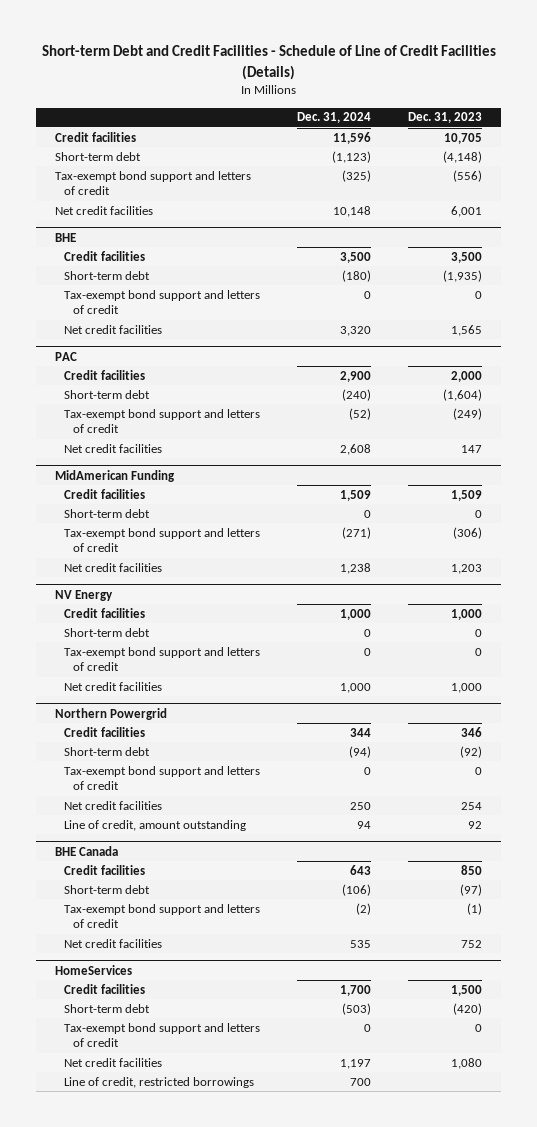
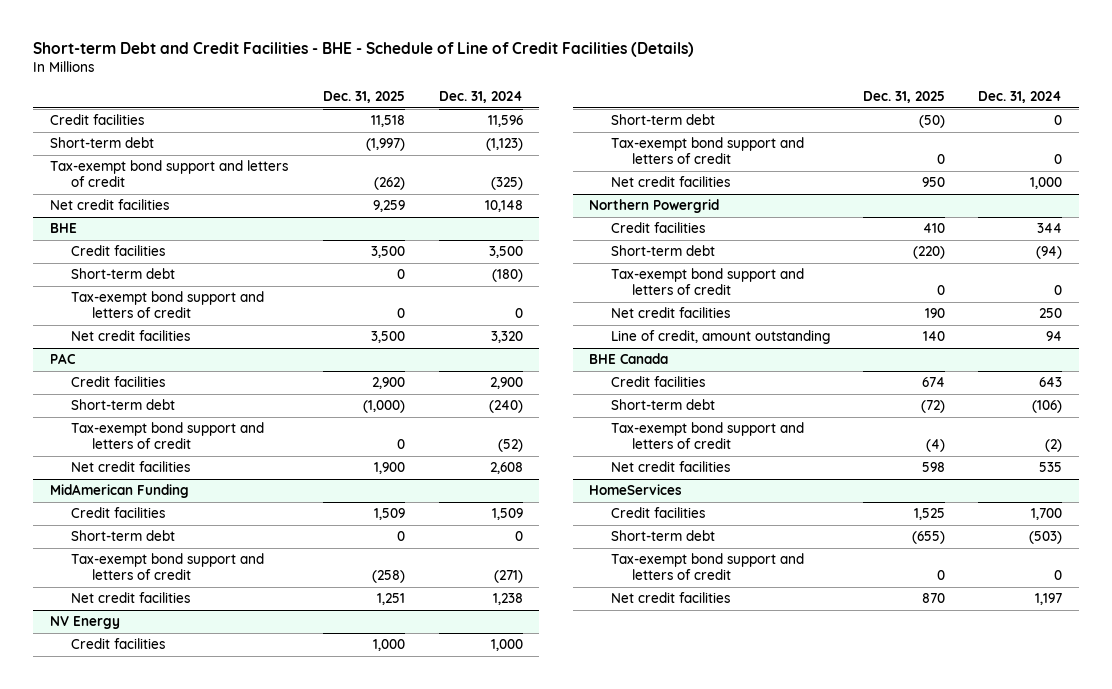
- Short-term Debt and Credit Facilities - Schedule of Line of Credit Facilities (Details)
+ Short-term Debt and Credit Facilities - BHE - Schedule of Line of Credit Facilities (Details)
- | Dec. 31, 2024 | Dec. 31, 2023
+ | Dec. 31, 2025 | Dec. 31, 2024
@ HomeServices
- Line of credit, restricted borrowings | 700 |

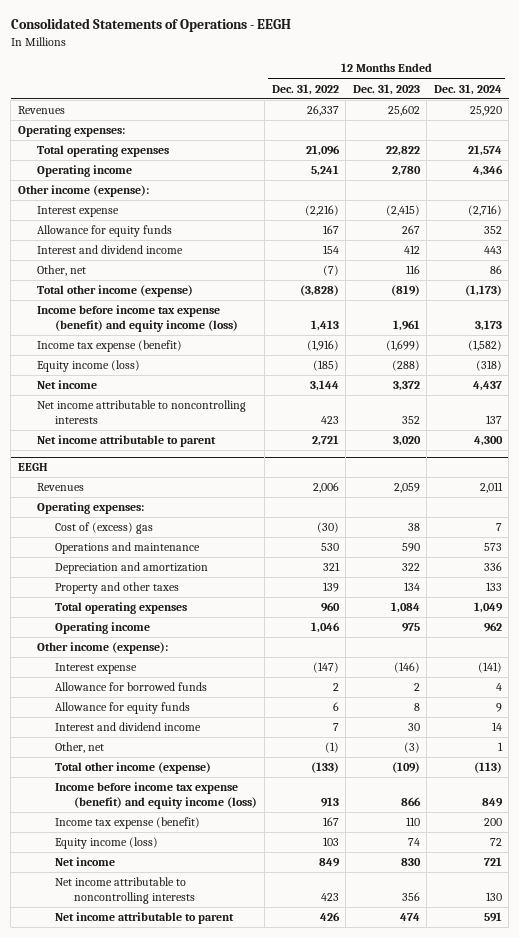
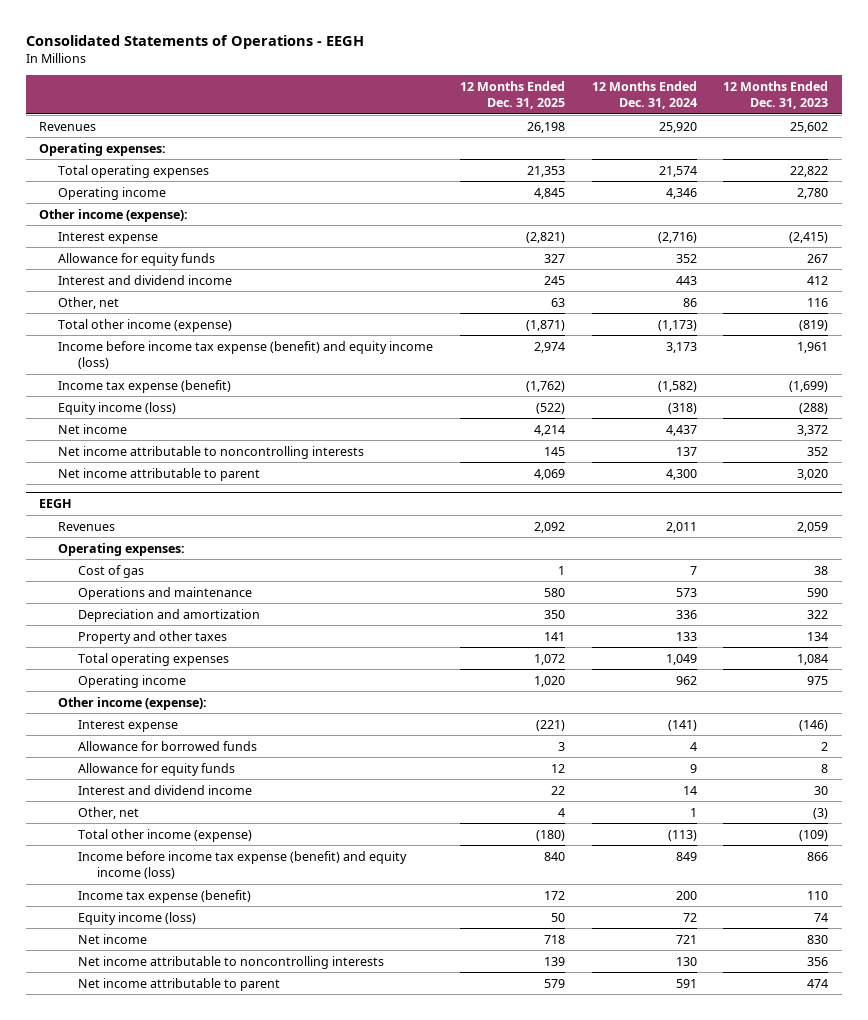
- | 12 Months Ended Dec. 31, 2022 | 12 Months Ended Dec. 31, 2023 | 12 Months Ended Dec. 31, 2024
+ | 12 Months Ended Dec. 31, 2025 | 12 Months Ended Dec. 31, 2024 | 12 Months Ended Dec. 31, 2023
@ EEGH
- Cost of (excess) gas | (30) | 38 | 7
+ Cost of gas | 1 | 7 | 38

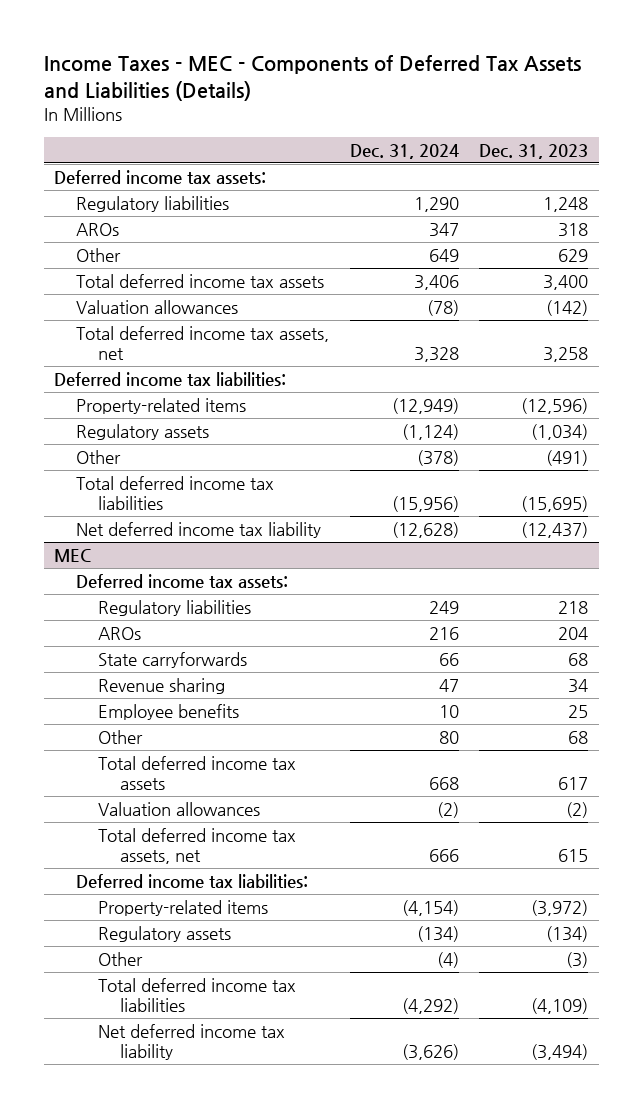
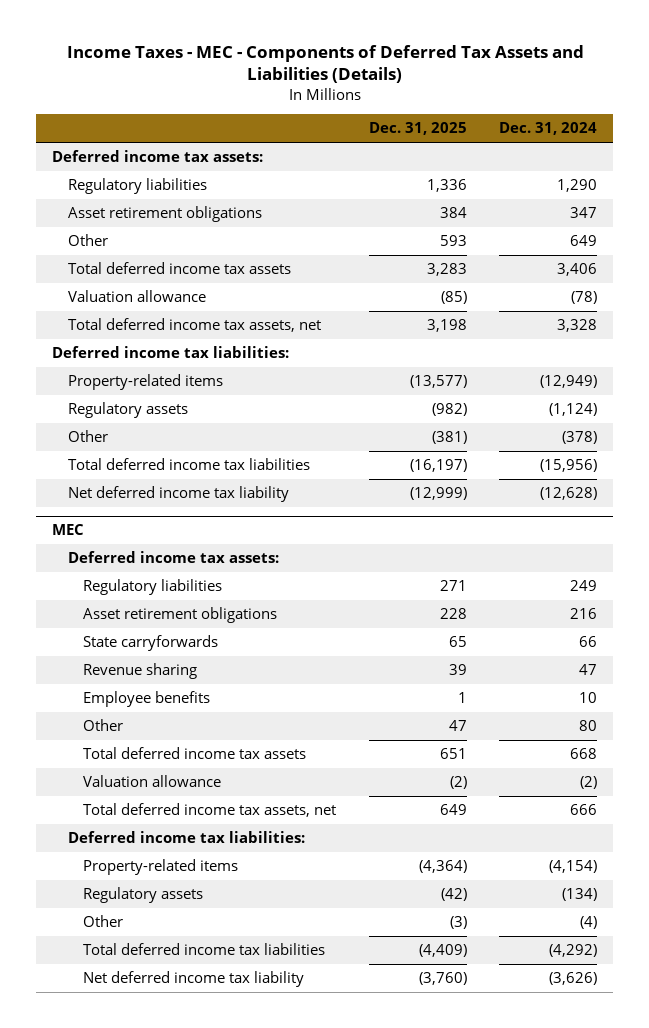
- | Dec. 31, 2024 | Dec. 31, 2023
+ | Dec. 31, 2025 | Dec. 31, 2024
- AROs | 347 | 318
+ Asset retirement obligations | 384 | 347
- Valuation allowances | (78) | (142)
+ Valuation allowance | (85) | (78)
@ MEC
- AROs | 216 | 204
+ Asset retirement obligations | 228 | 216
- Valuation allowances | (2) | (2)
+ Valuation allowance | (2) | (2)

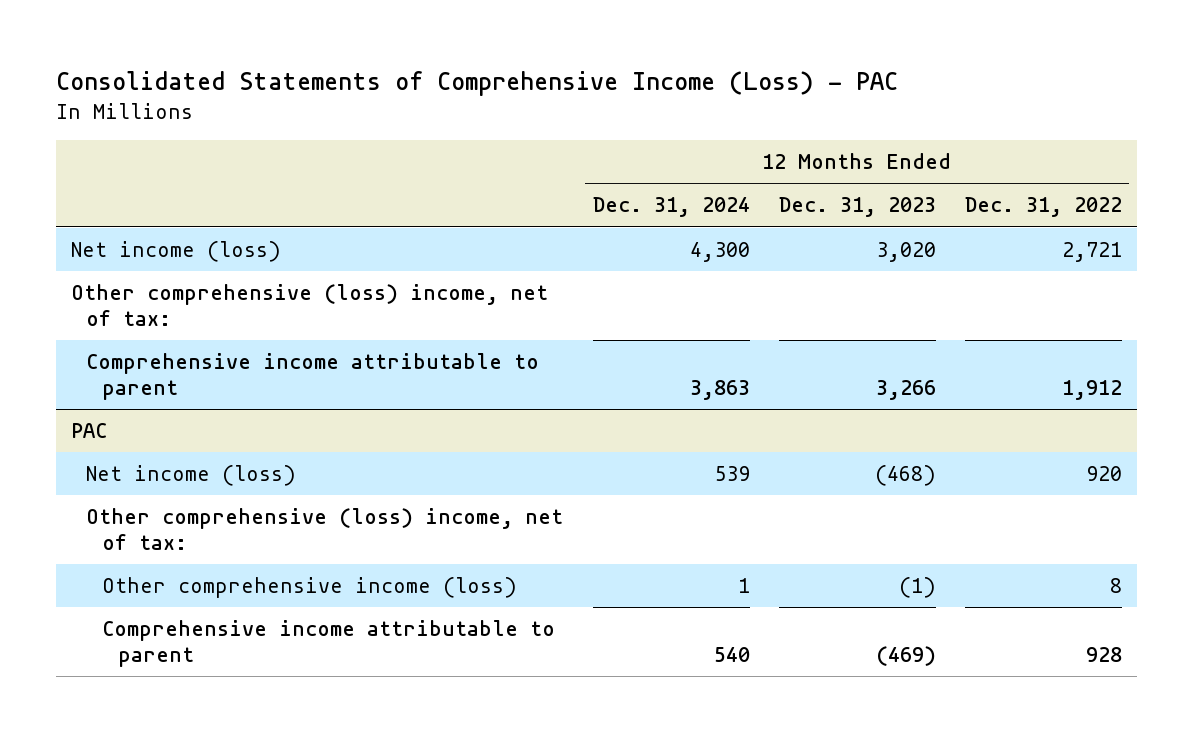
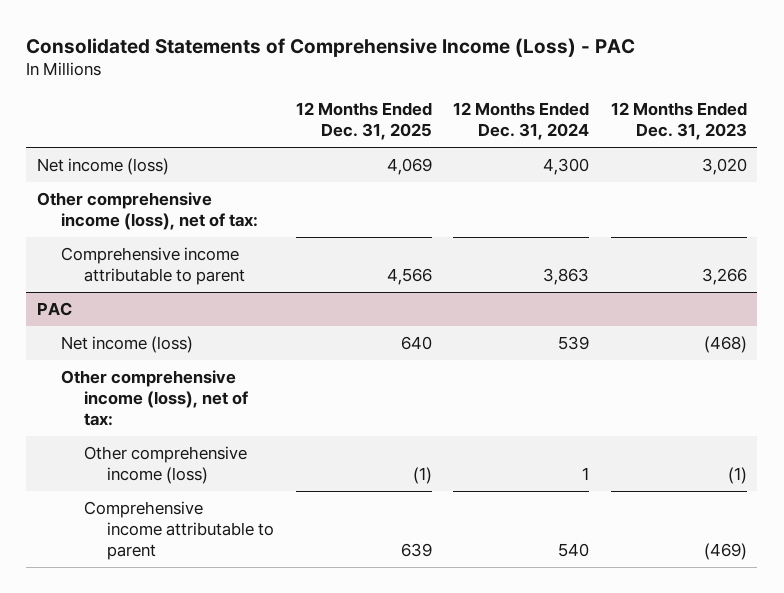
- | 12 Months Ended Dec. 31, 2024 | 12 Months Ended Dec. 31, 2023 | 12 Months Ended Dec. 31, 2022
+ | 12 Months Ended Dec. 31, 2025 | 12 Months Ended Dec. 31, 2024 | 12 Months Ended Dec. 31, 2023
- Other comprehensive (loss) income, net of tax:
+ Other comprehensive income (loss), net of tax:
@ PAC
- Other comprehensive (loss) income, net of tax:
+ Other comprehensive income (loss), net of tax:

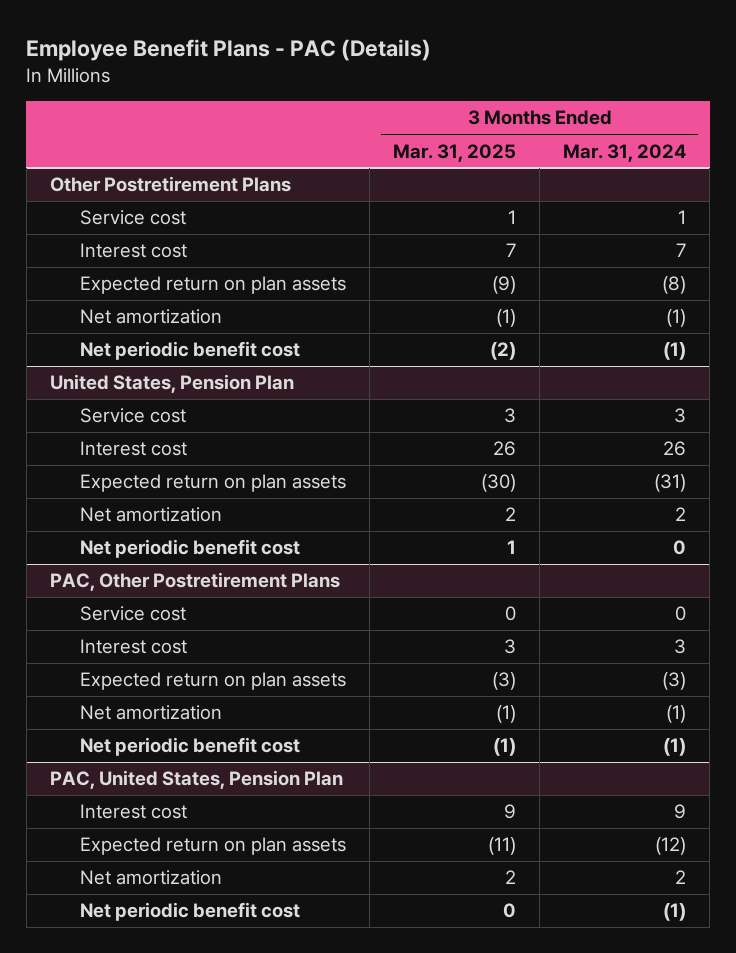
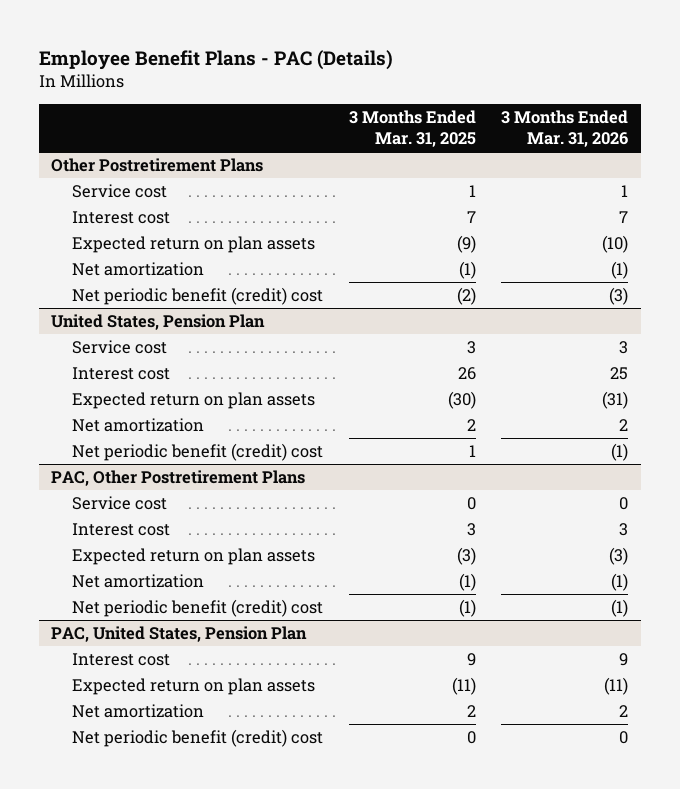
- | 3 Months Ended Mar. 31, 2025 | 3 Months Ended Mar. 31, 2024
+ | 3 Months Ended Mar. 31, 2025 | 3 Months Ended Mar. 31, 2026
@ Other Postretirement Plans
- Net periodic benefit cost | (2) | (1)
+ Net periodic benefit (credit) cost | (2) | (3)
@ United States, Pension Plan
- Net periodic benefit cost | 1 | 0
+ Net periodic benefit (credit) cost | 1 | (1)
@ PAC, Other Postretirement Plans
- Net periodic benefit cost | (1) | (1)
+ Net periodic benefit (credit) cost | (1) | (1)
@ PAC, United States, Pension Plan
- Net periodic benefit cost | 0 | (1)
+ Net periodic benefit (credit) cost | 0 | 0

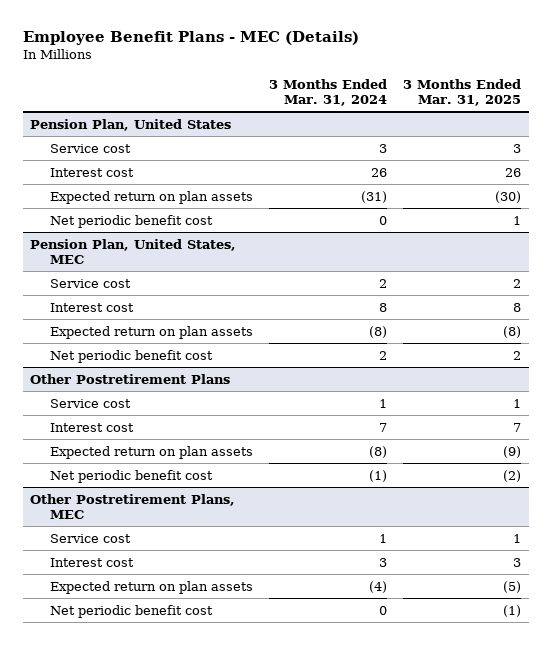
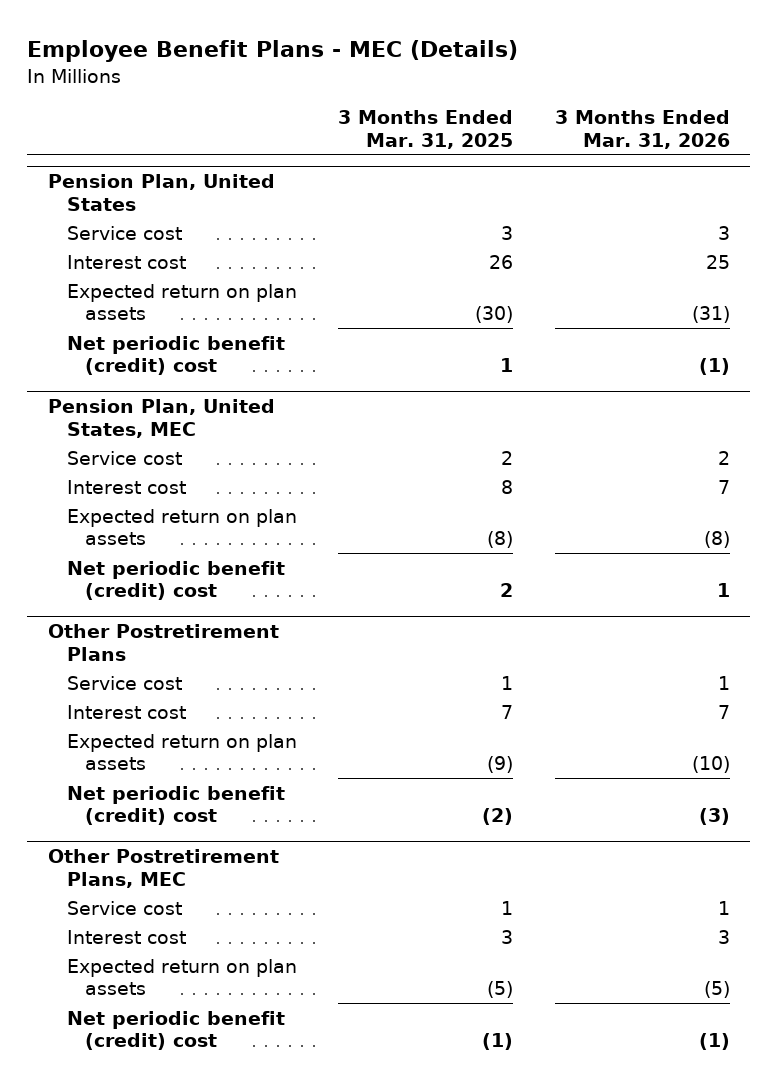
- | 3 Months Ended Mar. 31, 2024 | 3 Months Ended Mar. 31, 2025
+ | 3 Months Ended Mar. 31, 2025 | 3 Months Ended Mar. 31, 2026
@ Pension Plan, United States
- Net periodic benefit cost | 0 | 1
+ Net periodic benefit (credit) cost | 1 | (1)
@ Pension Plan, United States, MEC
- Net periodic benefit cost | 2 | 2
+ Net periodic benefit (credit) cost | 2 | 1
@ Other Postretirement Plans
- Net periodic benefit cost | (1) | (2)
+ Net periodic benefit (credit) cost | (2) | (3)
@ Other Postretirement Plans, MEC
- Net periodic benefit cost | 0 | (1)
+ Net periodic benefit (credit) cost | (1) | (1)

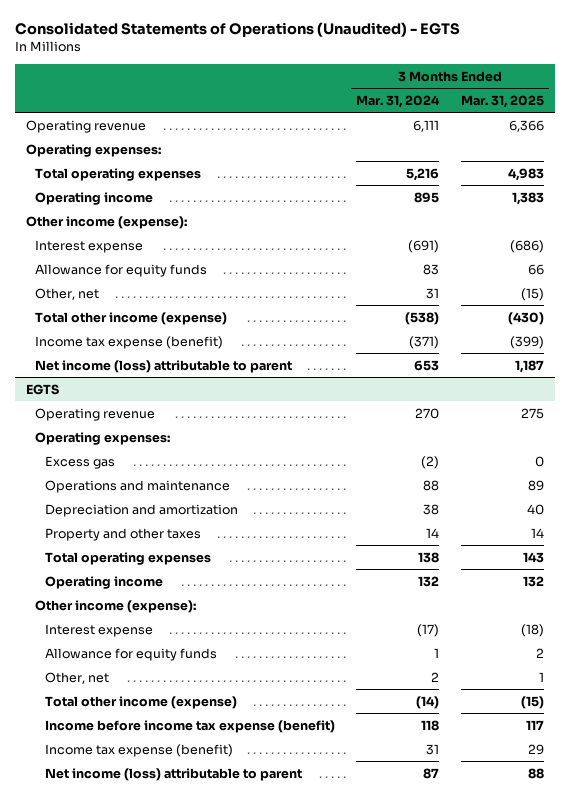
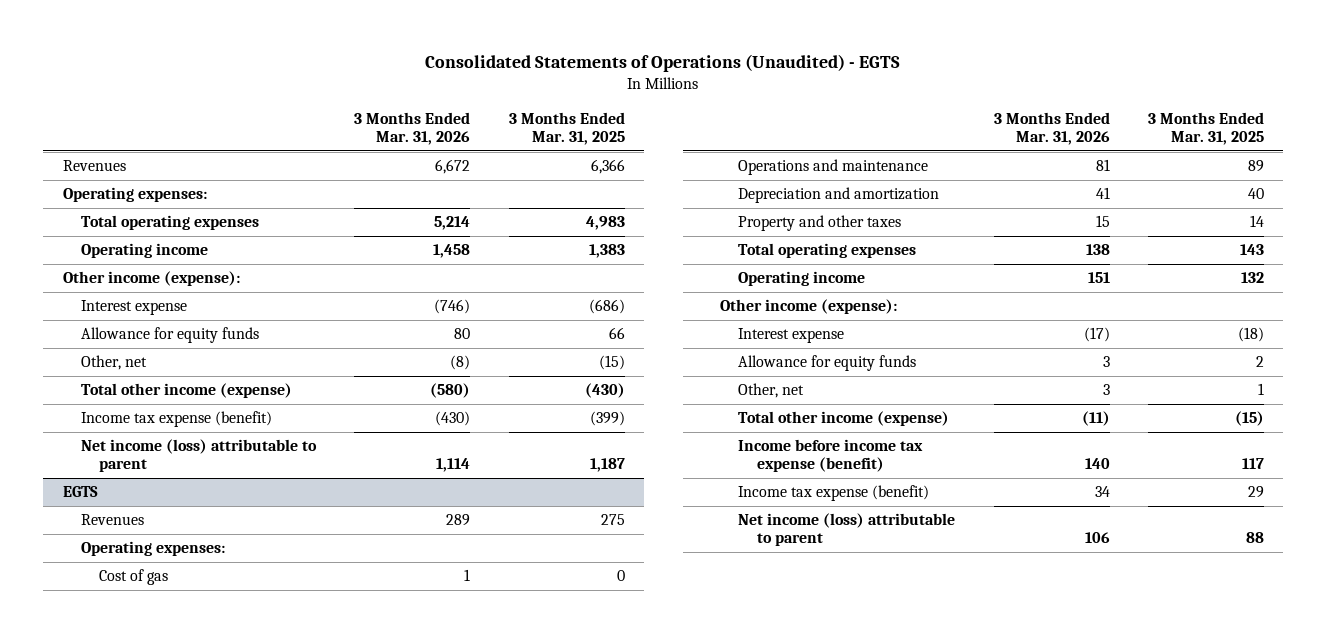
- | 3 Months Ended Mar. 31, 2024 | 3 Months Ended Mar. 31, 2025
+ | 3 Months Ended Mar. 31, 2026 | 3 Months Ended Mar. 31, 2025
- Operating revenue | 6,111 | 6,366
+ Revenues | 6,672 | 6,366
@ EGTS
- Operating revenue | 270 | 275
+ Revenues | 289 | 275
- Excess gas | (2) | 0
+ Cost of gas | 1 | 0

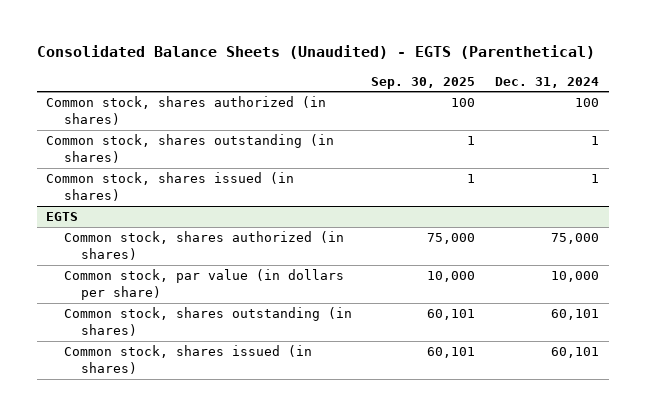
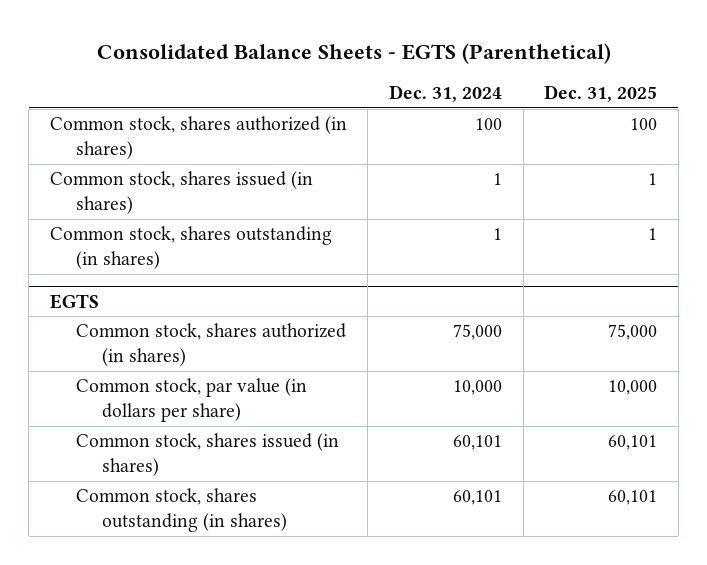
- Consolidated Balance Sheets (Unaudited) - EGTS (Parenthetical)
+ Consolidated Balance Sheets - EGTS (Parenthetical)
- | Sep. 30, 2025 | Dec. 31, 2024
+ | Dec. 31, 2024 | Dec. 31, 2025
moved down: Common stock, shares outstanding (in shares) | 1 | 1
@ EGTS
moved down: Common stock, shares outstanding (in shares) | 60,101 | 60,101

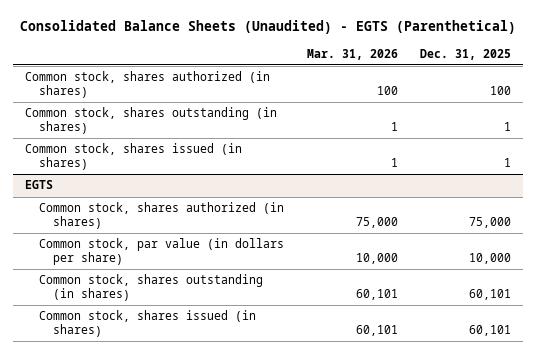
- Consolidated Balance Sheets - EGTS (Parenthetical)
+ Consolidated Balance Sheets (Unaudited) - EGTS (Parenthetical)
- | Dec. 31, 2024 | Dec. 31, 2025
+ | Mar. 31, 2026 | Dec. 31, 2025
moved down: Common stock, shares issued (in shares) | 1 | 1
@ EGTS
moved down: Common stock, shares issued (in shares) | 60,101 | 60,101

